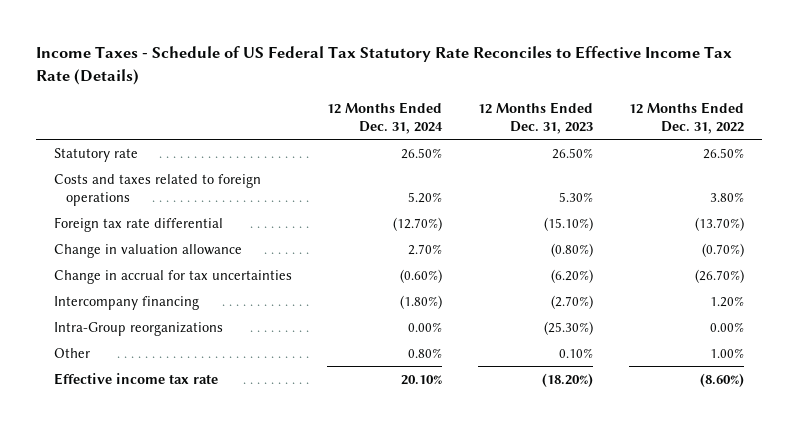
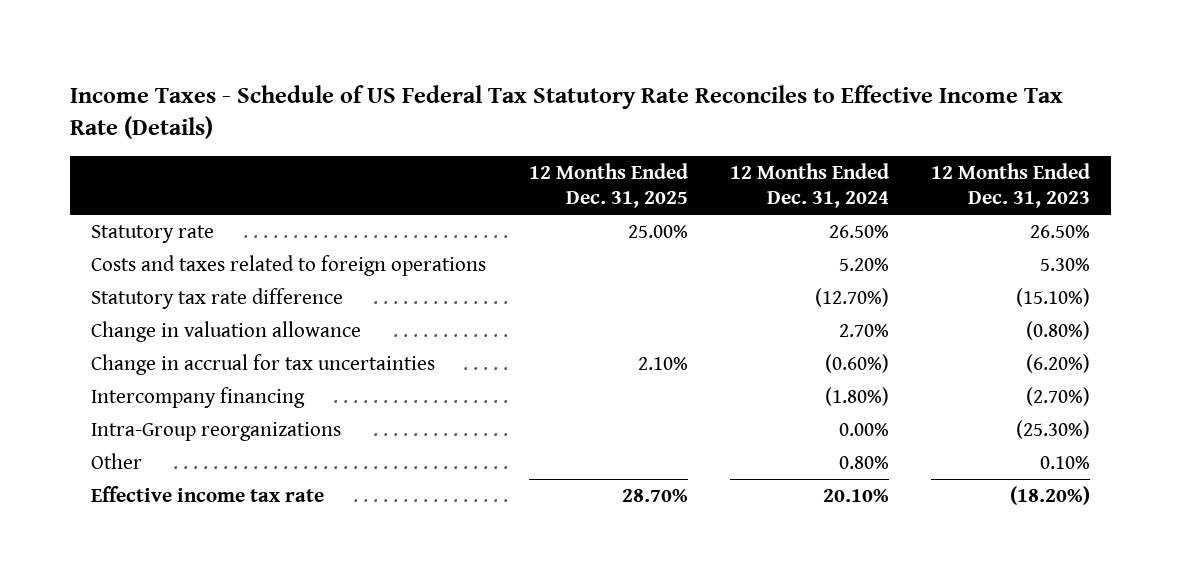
- | 12 Months Ended Dec. 31, 2024 | 12 Months Ended Dec. 31, 2023 | 12 Months Ended Dec. 31, 2022
+ | 12 Months Ended Dec. 31, 2025 | 12 Months Ended Dec. 31, 2024 | 12 Months Ended Dec. 31, 2023
- Foreign tax rate differential | (12.70%) | (15.10%) | (13.70%)
+ Statutory tax rate difference | | (12.70%) | (15.10%)

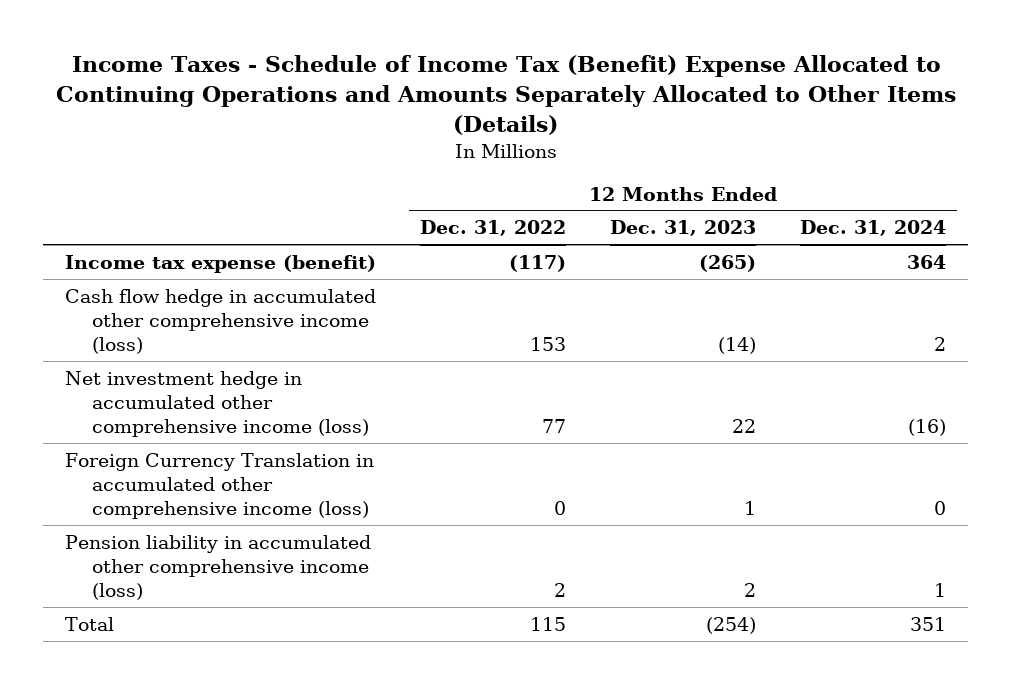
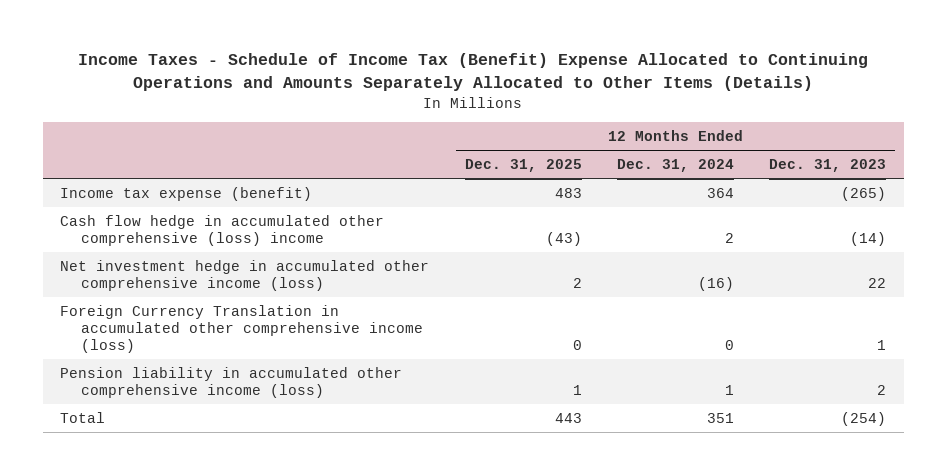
- | 12 Months Ended Dec. 31, 2022 | 12 Months Ended Dec. 31, 2023 | 12 Months Ended Dec. 31, 2024
+ | 12 Months Ended Dec. 31, 2025 | 12 Months Ended Dec. 31, 2024 | 12 Months Ended Dec. 31, 2023
- Cash flow hedge in accumulated other comprehensive income (loss) | 153 | (14) | 2
+ Cash flow hedge in accumulated other comprehensive (loss) income | (43) | 2 | (14)

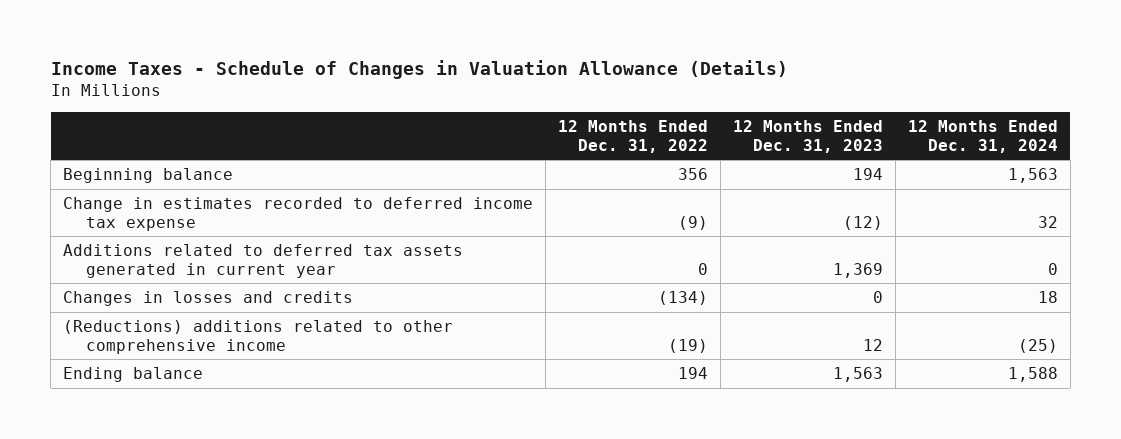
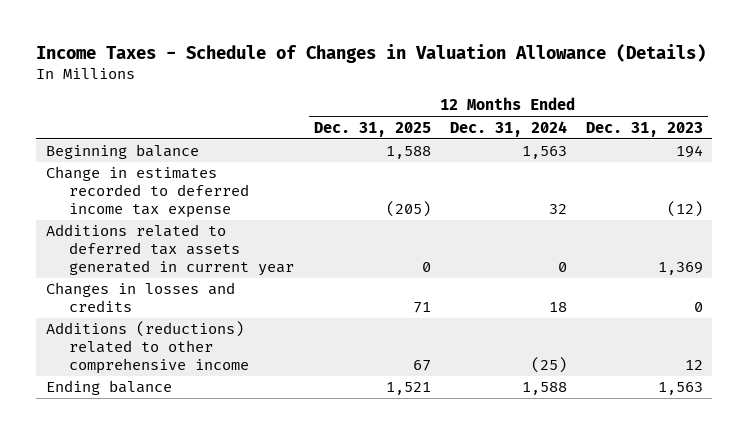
- | 12 Months Ended Dec. 31, 2022 | 12 Months Ended Dec. 31, 2023 | 12 Months Ended Dec. 31, 2024
+ | 12 Months Ended Dec. 31, 2025 | 12 Months Ended Dec. 31, 2024 | 12 Months Ended Dec. 31, 2023
- (Reductions) additions related to other comprehensive income | (19) | 12 | (25)
+ Additions (reductions) related to other comprehensive income | 67 | (25) | 12

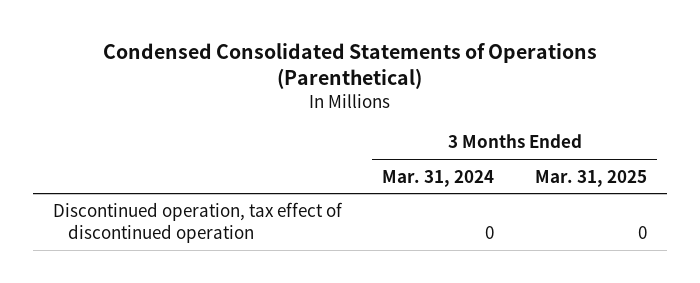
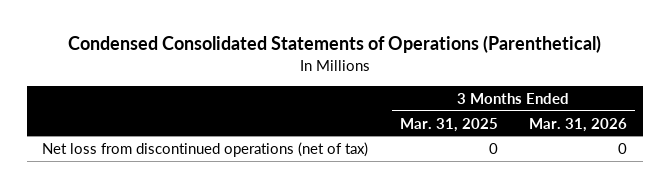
- | 3 Months Ended Mar. 31, 2024 | 3 Months Ended Mar. 31, 2025
+ | 3 Months Ended Mar. 31, 2025 | 3 Months Ended Mar. 31, 2026
- Discontinued operation, tax effect of discontinued operation | 0 | 0
+ Net loss from discontinued operations (net of tax) | 0 | 0

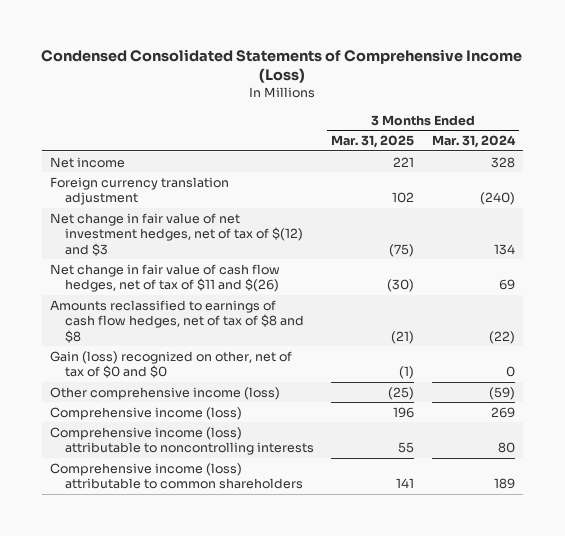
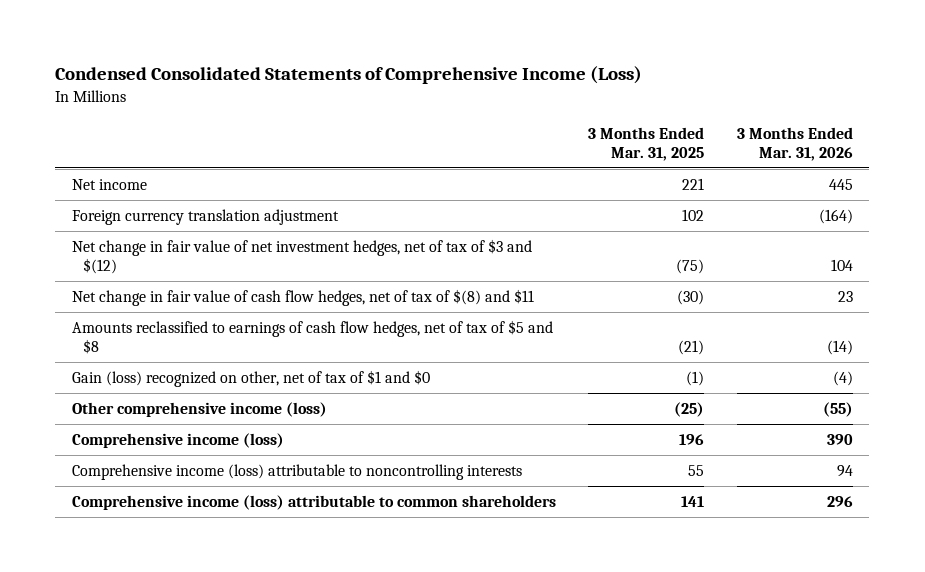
- | 3 Months Ended Mar. 31, 2025 | 3 Months Ended Mar. 31, 2024
+ | 3 Months Ended Mar. 31, 2025 | 3 Months Ended Mar. 31, 2026
- Net change in fair value of net investment hedges, net of tax of $(12) and $3 | (75) | 134
- Net change in fair value of cash flow hedges, net of tax of $11 and $(26) | (30) | 69
- Amounts reclassified to earnings of cash flow hedges, net of tax of $8 and $8 | (21) | (22)
- Gain (loss) recognized on other, net of tax of $0 and $0 | (1) | 0
+ Net change in fair value of net investment hedges, net of tax of $3 and $(12) | (75) | 104
+ Net change in fair value of cash flow hedges, net of tax of $(8) and $11 | (30) | 23
+ Amounts reclassified to earnings of cash flow hedges, net of tax of $5 and $8 | (21) | (14)
+ Gain (loss) recognized on other, net of tax of $1 and $0 | (1) | (4)

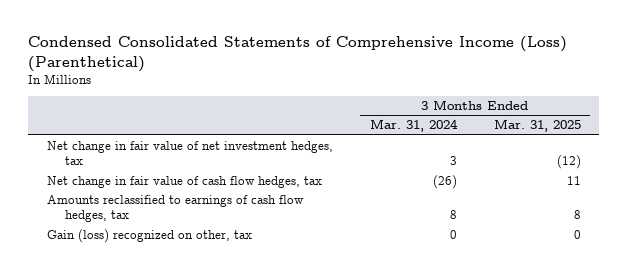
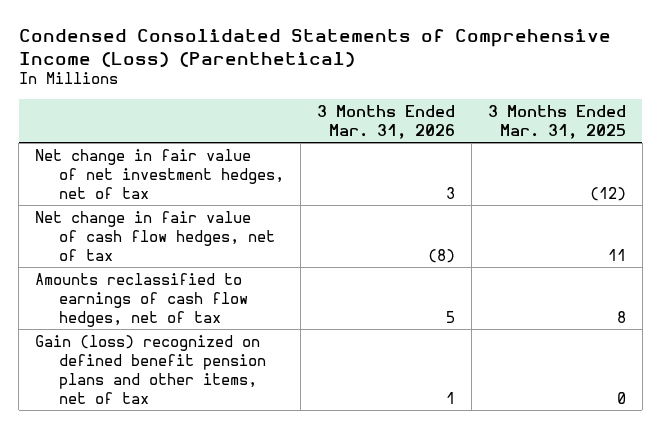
- | 3 Months Ended Mar. 31, 2024 | 3 Months Ended Mar. 31, 2025
+ | 3 Months Ended Mar. 31, 2026 | 3 Months Ended Mar. 31, 2025
- Net change in fair value of net investment hedges, tax | 3 | (12)
- Net change in fair value of cash flow hedges, tax | (26) | 11
- Amounts reclassified to earnings of cash flow hedges, tax | 8 | 8
- Gain (loss) recognized on other, tax | 0 | 0
+ Net change in fair value of net investment hedges, net of tax | 3 | (12)
+ Net change in fair value of cash flow hedges, net of tax | (8) | 11
+ Amounts reclassified to earnings of cash flow hedges, net of tax | 5 | 8
+ Gain (loss) recognized on defined benefit pension plans and other items, net of tax | 1 | 0

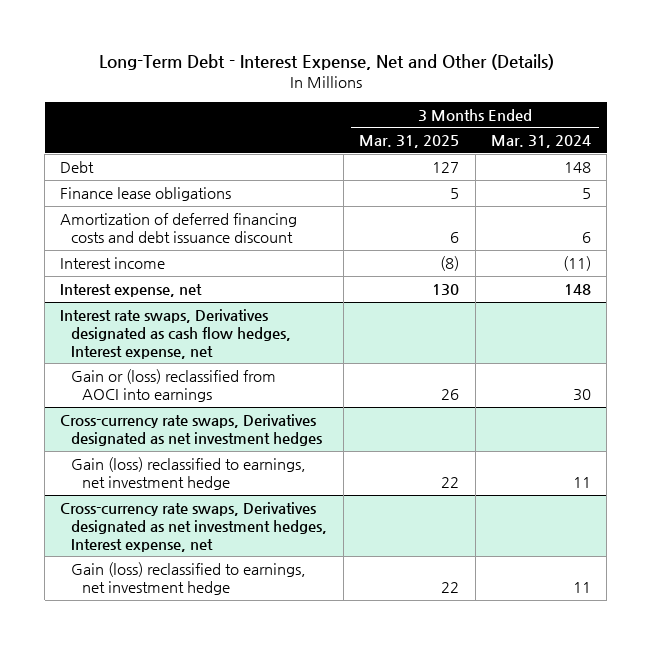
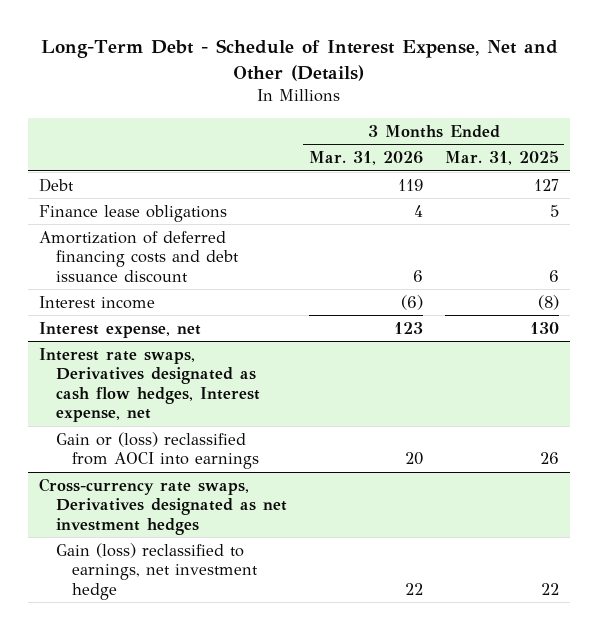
- Long-Term Debt - Interest Expense, Net and Other (Details)
+ Long-Term Debt - Schedule of Interest Expense, Net and Other (Details)
- | 3 Months Ended Mar. 31, 2025 | 3 Months Ended Mar. 31, 2024
+ | 3 Months Ended Mar. 31, 2026 | 3 Months Ended Mar. 31, 2025
- Cross-currency rate swaps, Derivatives designated as net investment hedges, Interest expense, net
- Gain (loss) reclassified to earnings, net investment hedge | 22 | 11

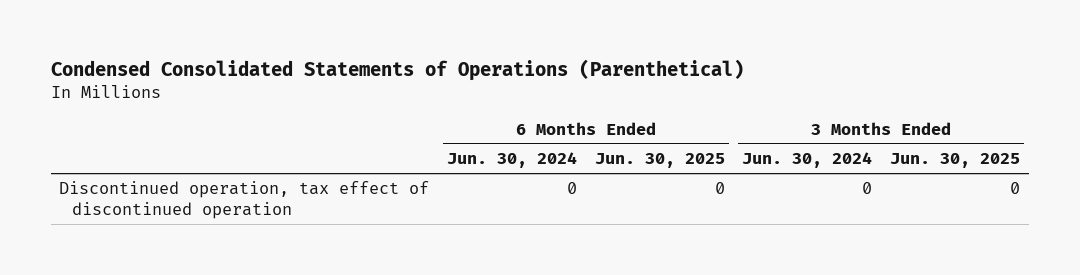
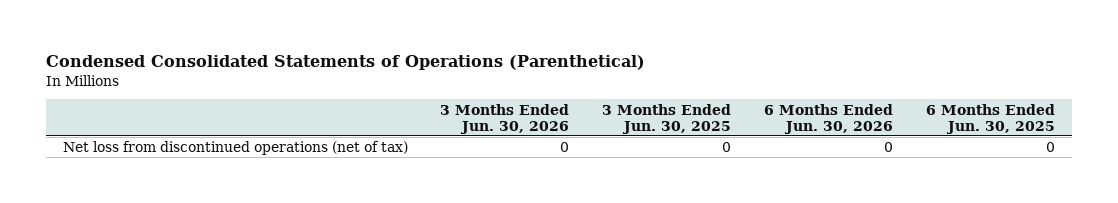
- | 6 Months Ended Jun. 30, 2024 | 6 Months Ended Jun. 30, 2025 | 3 Months Ended Jun. 30, 2024 | 3 Months Ended Jun. 30, 2025
+ | 3 Months Ended Jun. 30, 2026 | 3 Months Ended Jun. 30, 2025 | 6 Months Ended Jun. 30, 2026 | 6 Months Ended Jun. 30, 2025
- Discontinued operation, tax effect of discontinued operation | 0 | 0 | 0 | 0
+ Net loss from discontinued operations (net of tax) | 0 | 0 | 0 | 0

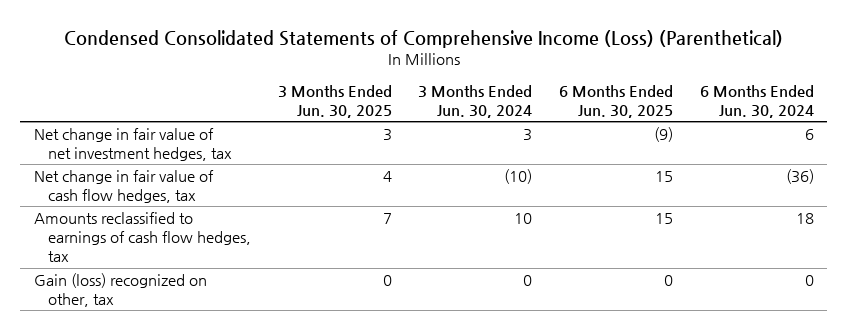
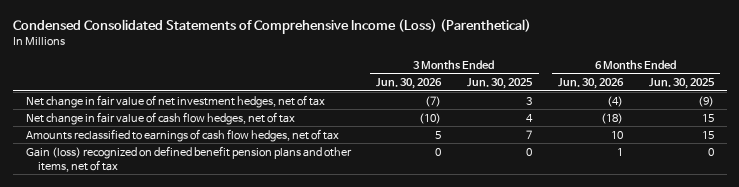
- | 3 Months Ended Jun. 30, 2025 | 3 Months Ended Jun. 30, 2024 | 6 Months Ended Jun. 30, 2025 | 6 Months Ended Jun. 30, 2024
+ | 3 Months Ended Jun. 30, 2026 | 3 Months Ended Jun. 30, 2025 | 6 Months Ended Jun. 30, 2026 | 6 Months Ended Jun. 30, 2025
- Net change in fair value of net investment hedges, tax | 3 | 3 | (9) | 6
- Net change in fair value of cash flow hedges, tax | 4 | (10) | 15 | (36)
- Amounts reclassified to earnings of cash flow hedges, tax | 7 | 10 | 15 | 18
- Gain (loss) recognized on other, tax | 0 | 0 | 0 | 0
+ Net change in fair value of net investment hedges, net of tax | (7) | 3 | (4) | (9)
+ Net change in fair value of cash flow hedges, net of tax | (10) | 4 | (18) | 15
+ Amounts reclassified to earnings of cash flow hedges, net of tax | 5 | 7 | 10 | 15
+ Gain (loss) recognized on defined benefit pension plans and other items, net of tax | 0 | 0 | 1 | 0

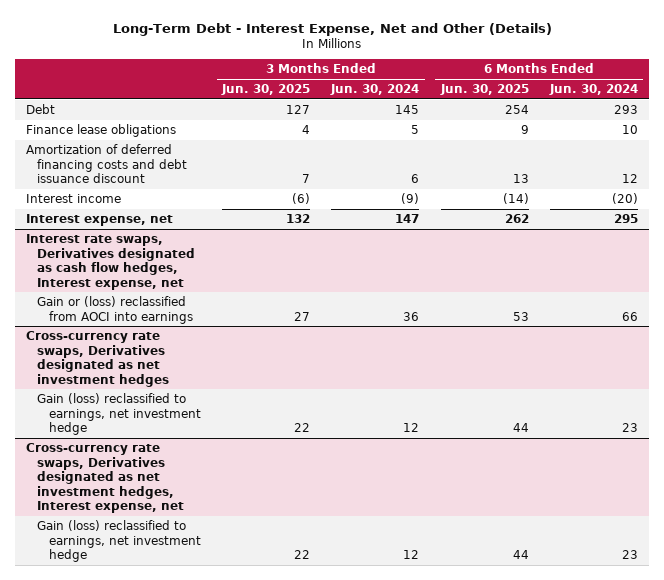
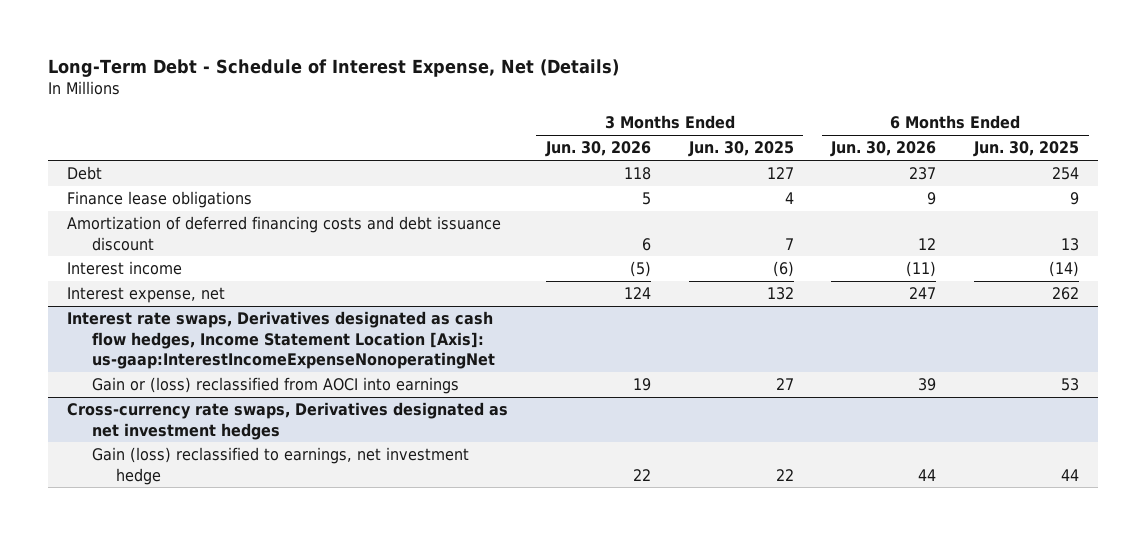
- Long-Term Debt - Interest Expense, Net and Other (Details)
+ Long-Term Debt - Schedule of Interest Expense, Net (Details)
- | 3 Months Ended Jun. 30, 2025 | 3 Months Ended Jun. 30, 2024 | 6 Months Ended Jun. 30, 2025 | 6 Months Ended Jun. 30, 2024
+ | 3 Months Ended Jun. 30, 2026 | 3 Months Ended Jun. 30, 2025 | 6 Months Ended Jun. 30, 2026 | 6 Months Ended Jun. 30, 2025
- Interest rate swaps, Derivatives designated as cash flow hedges, Interest expense, net
+ Interest rate swaps, Derivatives designated as cash flow hedges, Income Statement Location [Axis]: us-gaap:InterestIncomeExpenseNonoperatingNet
- Cross-currency rate swaps, Derivatives designated as net investment hedges, Interest expense, net
- Gain (loss) reclassified to earnings, net investment hedge | 22 | 12 | 44 | 23

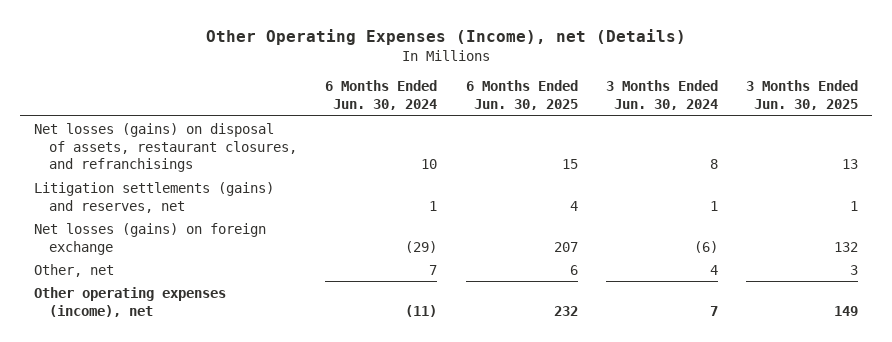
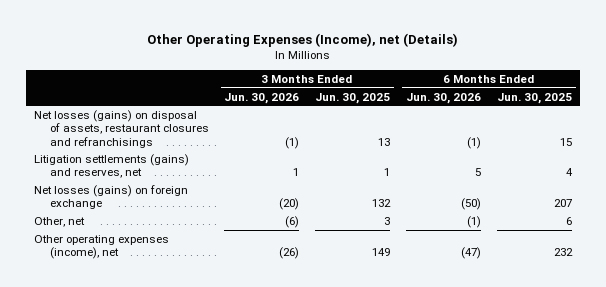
- | 6 Months Ended Jun. 30, 2024 | 6 Months Ended Jun. 30, 2025 | 3 Months Ended Jun. 30, 2024 | 3 Months Ended Jun. 30, 2025
+ | 3 Months Ended Jun. 30, 2026 | 3 Months Ended Jun. 30, 2025 | 6 Months Ended Jun. 30, 2026 | 6 Months Ended Jun. 30, 2025
- Net losses (gains) on disposal of assets, restaurant closures, and refranchisings | 10 | 15 | 8 | 13
+ Net losses (gains) on disposal of assets, restaurant closures and refranchisings | (1) | 13 | (1) | 15

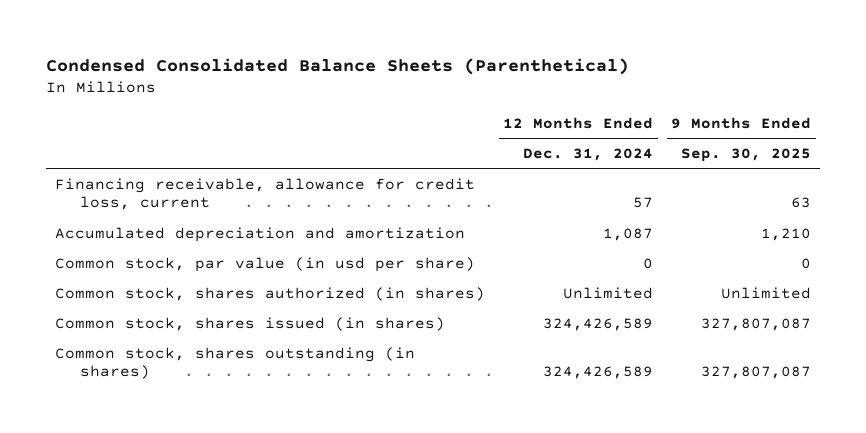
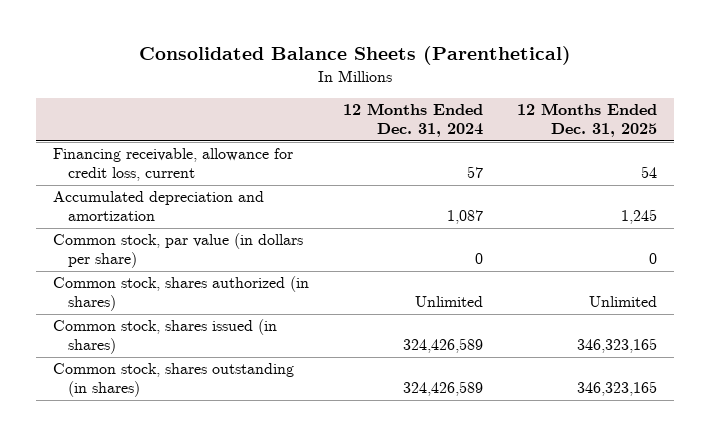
- Condensed Consolidated Balance Sheets (Parenthetical)
+ Consolidated Balance Sheets (Parenthetical)
- | 12 Months Ended Dec. 31, 2024 | 9 Months Ended Sep. 30, 2025
+ | 12 Months Ended Dec. 31, 2024 | 12 Months Ended Dec. 31, 2025
- Common stock, par value (in usd per share) | 0 | 0
+ Common stock, par value (in dollars per share) | 0 | 0

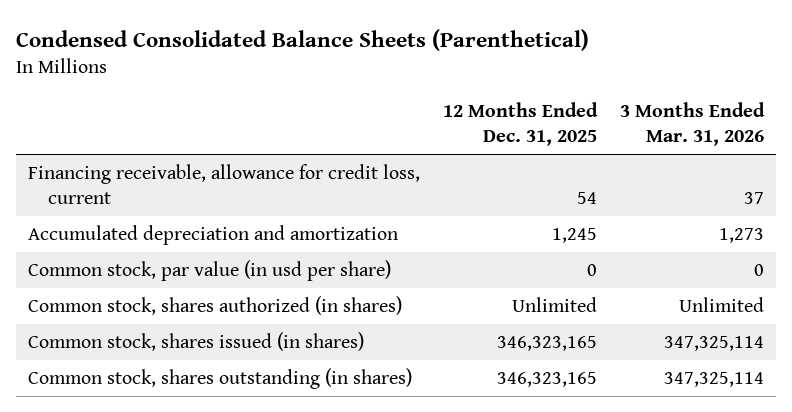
- Consolidated Balance Sheets (Parenthetical)
+ Condensed Consolidated Balance Sheets (Parenthetical)
- | 12 Months Ended Dec. 31, 2024 | 12 Months Ended Dec. 31, 2025
+ | 12 Months Ended Dec. 31, 2025 | 3 Months Ended Mar. 31, 2026
- Common stock, par value (in dollars per share) | 0 | 0
+ Common stock, par value (in usd per share) | 0 | 0

